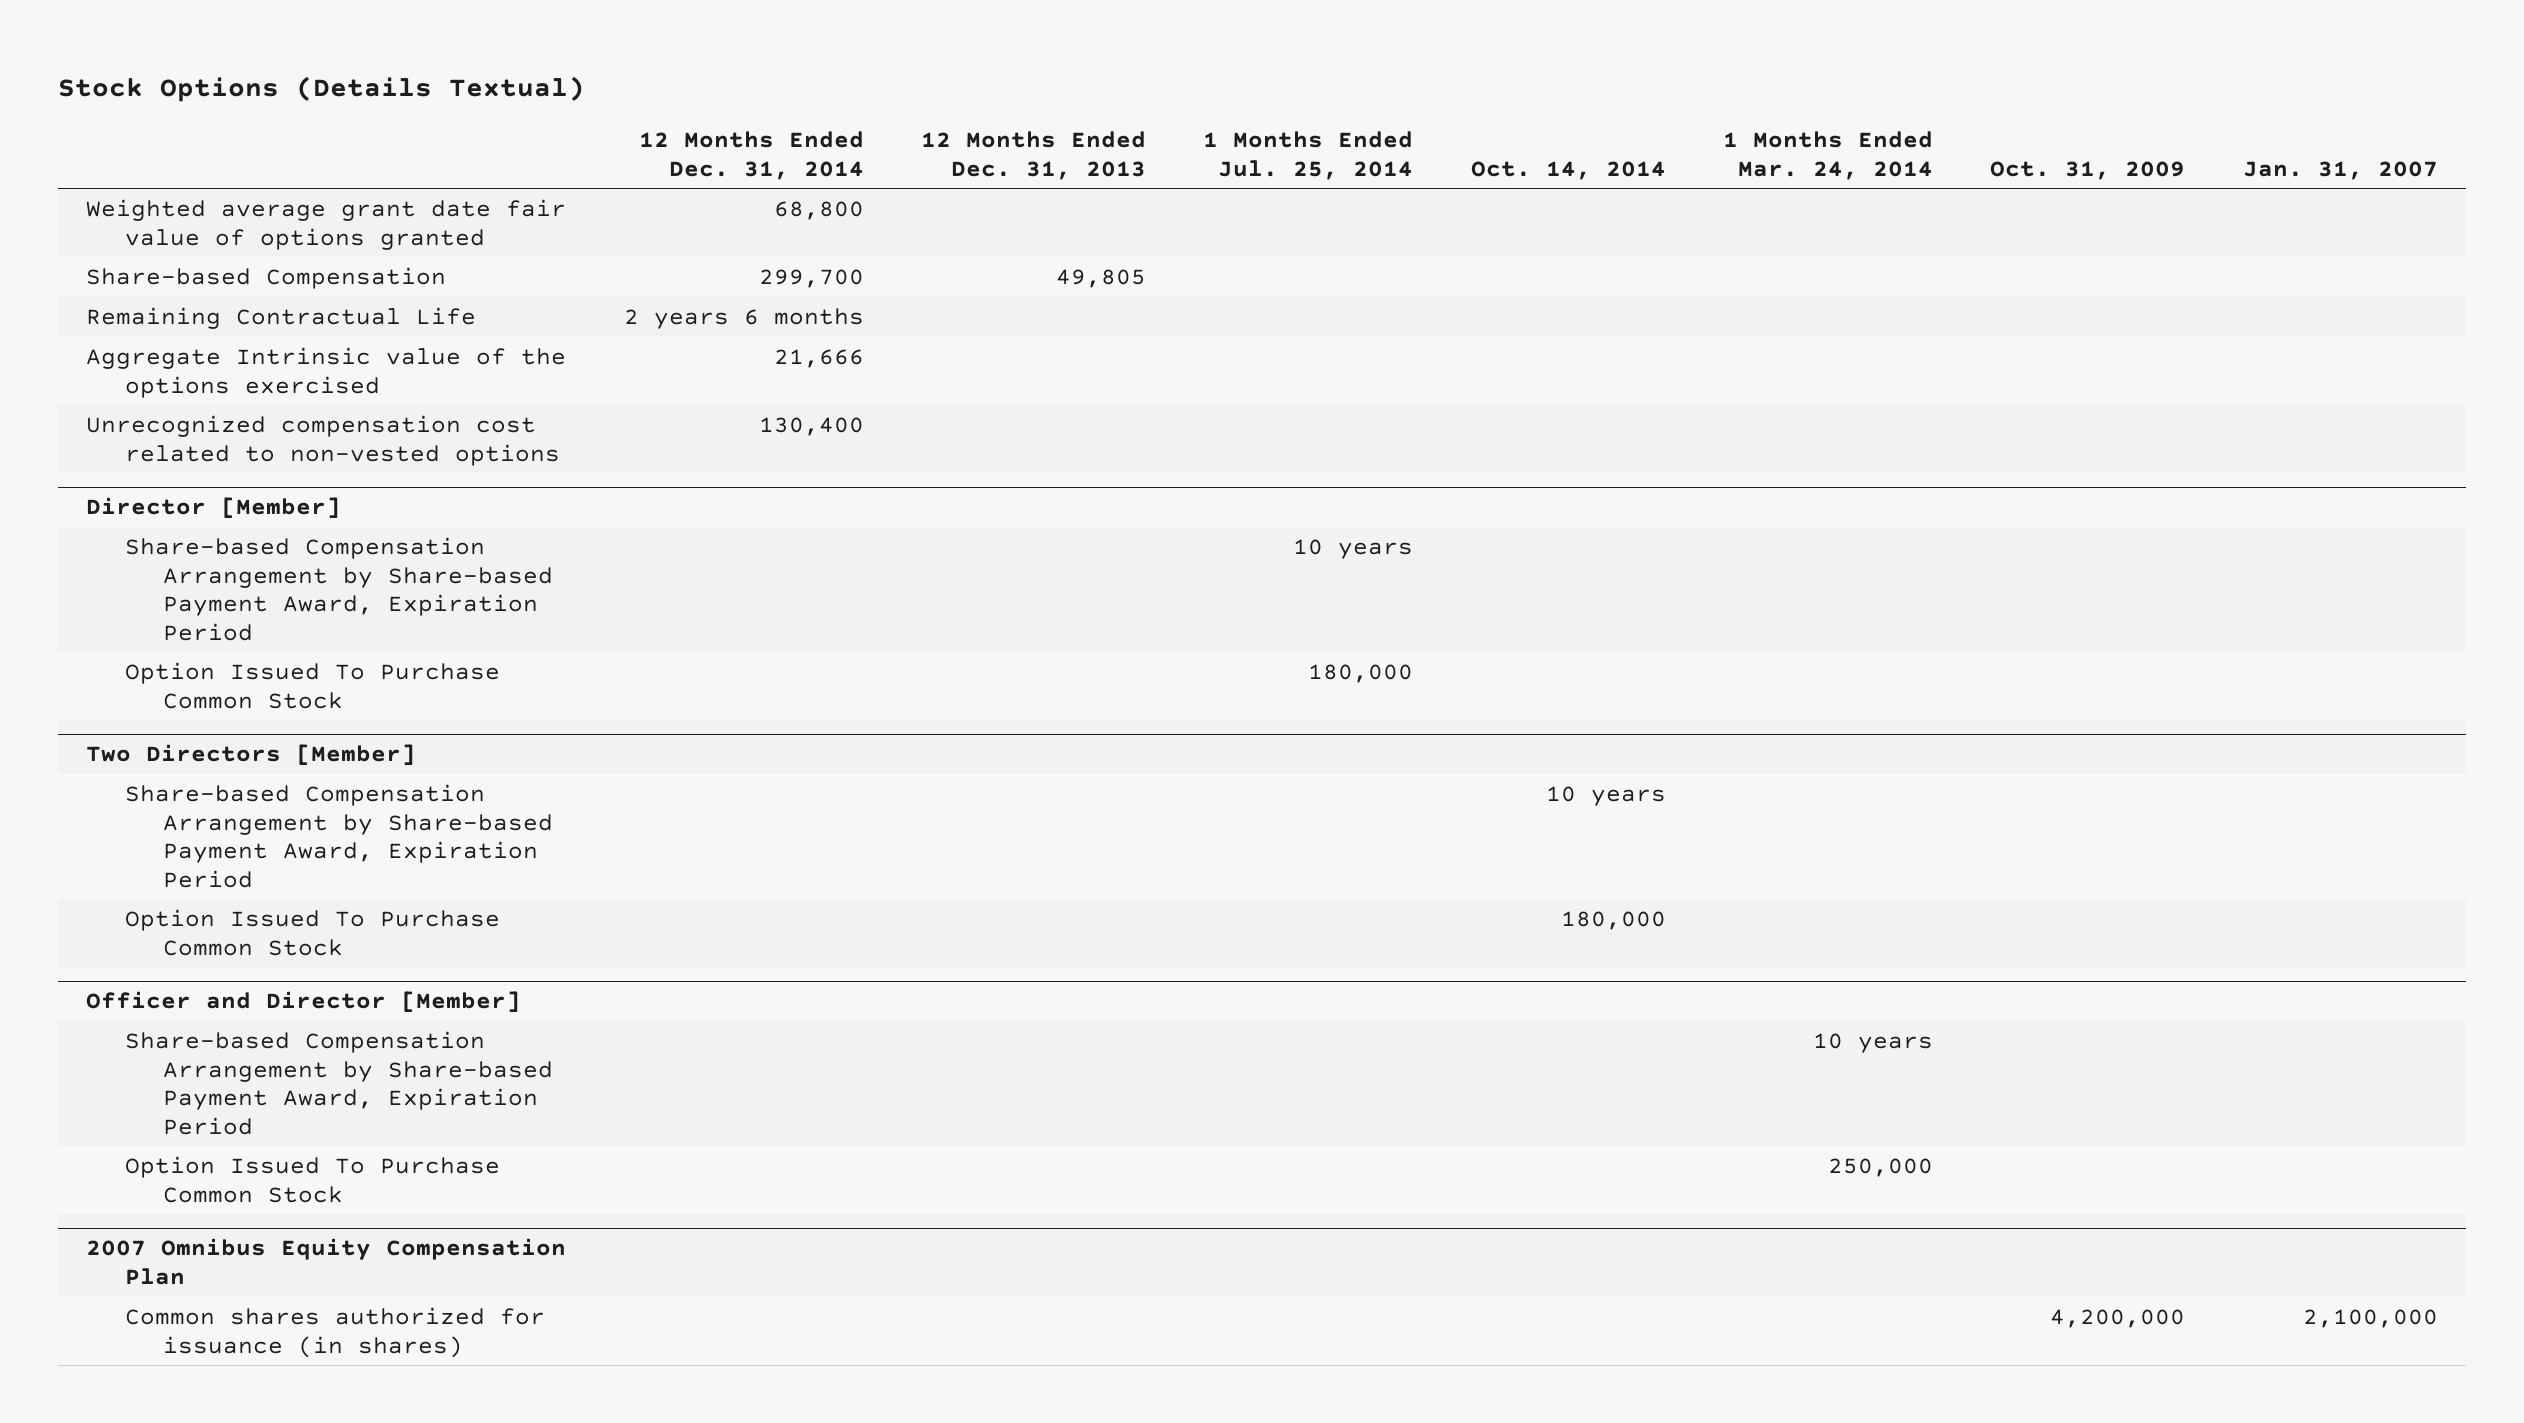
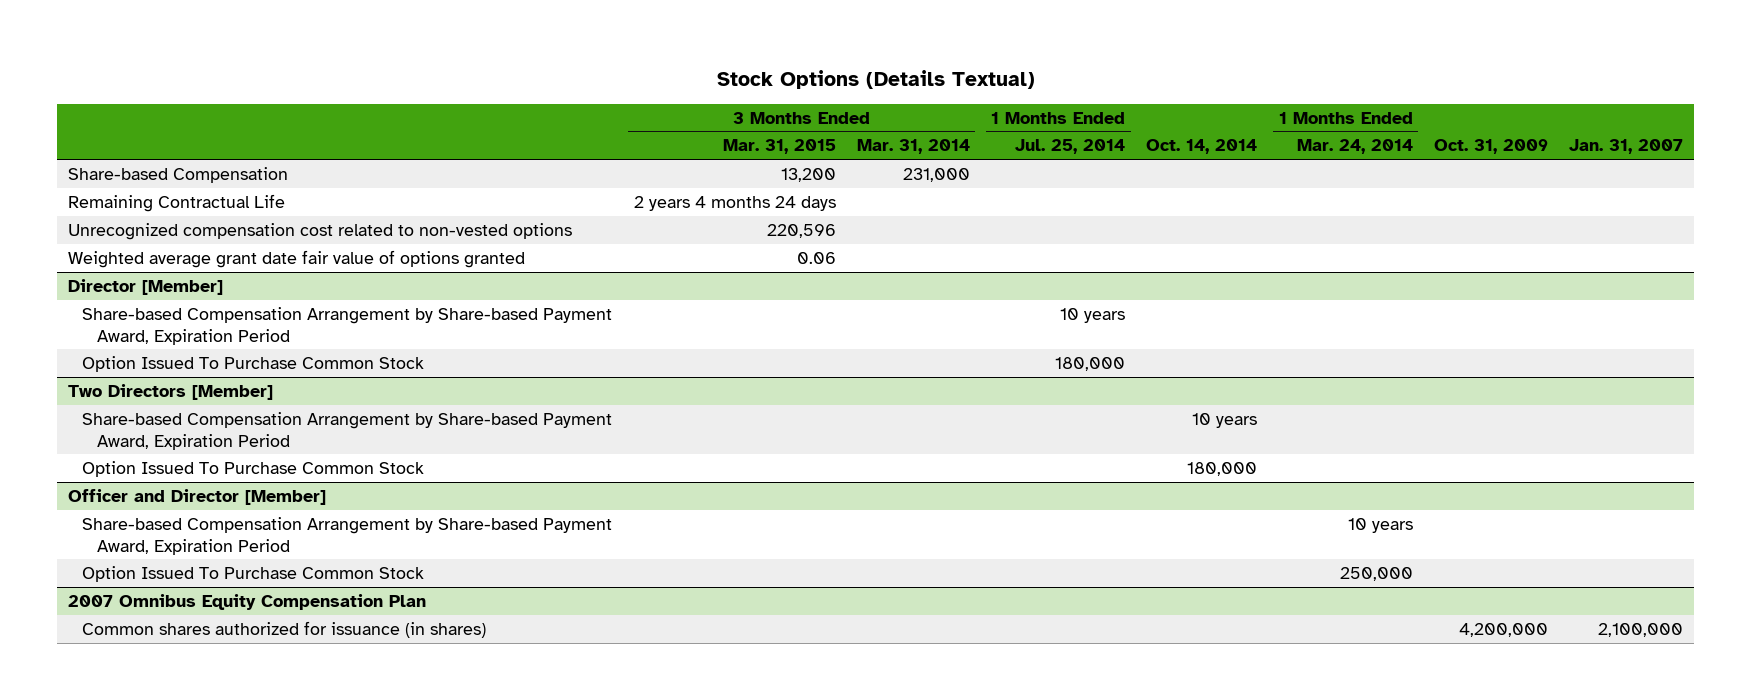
- | 12 Months Ended Dec. 31, 2014 | 12 Months Ended Dec. 31, 2013 | 1 Months Ended Jul. 25, 2014 | Oct. 14, 2014 | 1 Months Ended Mar. 24, 2014 | Oct. 31, 2009 | Jan. 31, 2007
+ | 3 Months Ended Mar. 31, 2015 | 3 Months Ended Mar. 31, 2014 | 1 Months Ended Jul. 25, 2014 | Oct. 14, 2014 | 1 Months Ended Mar. 24, 2014 | Oct. 31, 2009 | Jan. 31, 2007
- Aggregate Intrinsic value of the options exercised | 21,666 | | | | | |
moved down: Weighted average grant date fair value of options granted | 0.06 | | | | | |

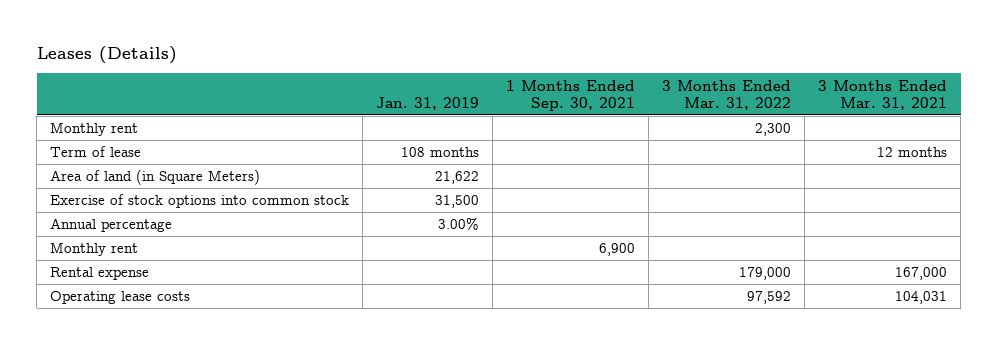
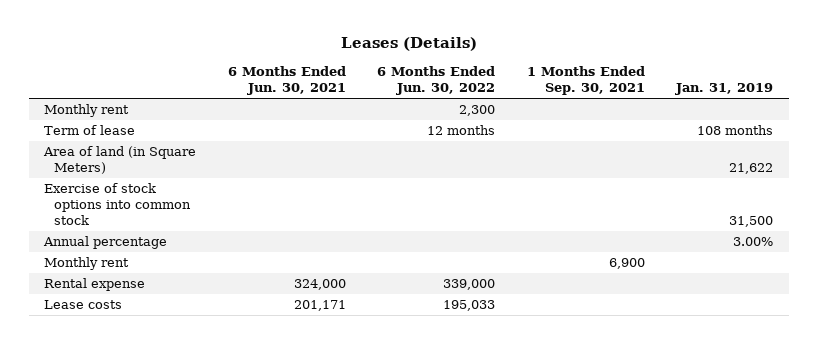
- | Jan. 31, 2019 | 1 Months Ended Sep. 30, 2021 | 3 Months Ended Mar. 31, 2022 | 3 Months Ended Mar. 31, 2021
+ | 6 Months Ended Jun. 30, 2021 | 6 Months Ended Jun. 30, 2022 | 1 Months Ended Sep. 30, 2021 | Jan. 31, 2019
- Operating lease costs | | | 97,592 | 104,031
+ Lease costs | 201,171 | 195,033 | |

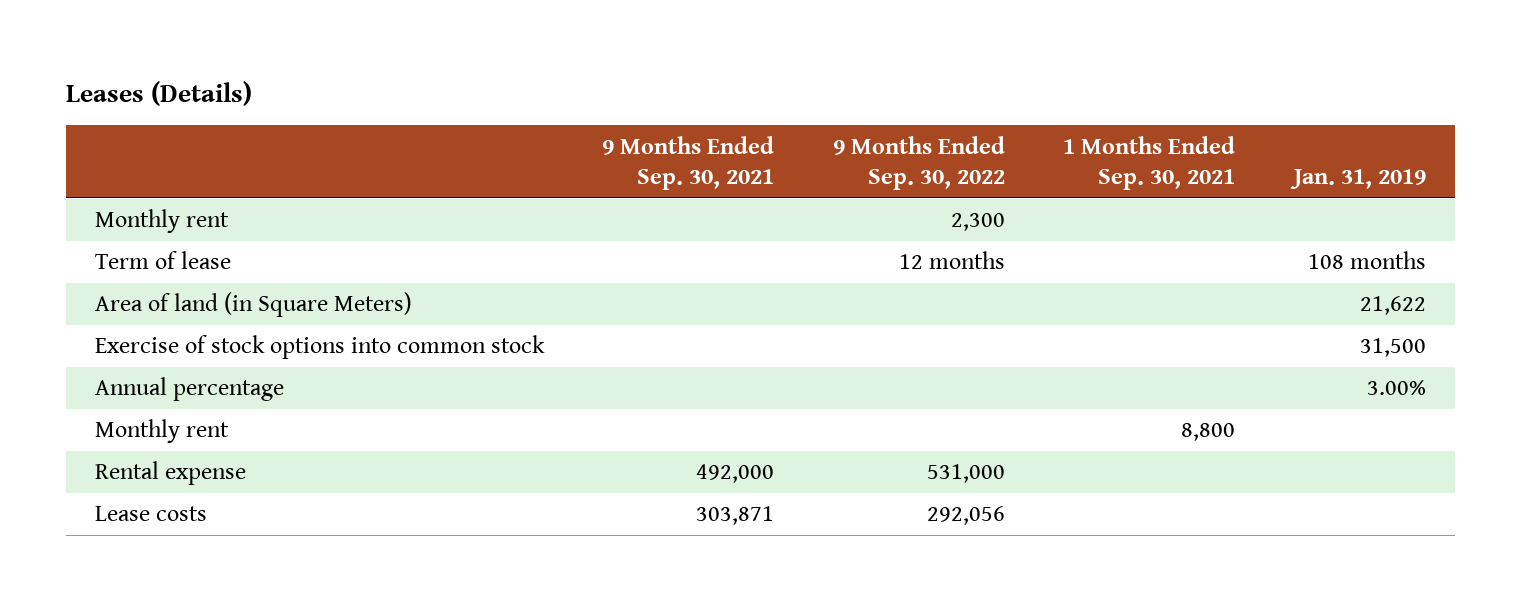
- | 6 Months Ended Jun. 30, 2021 | 6 Months Ended Jun. 30, 2022 | 1 Months Ended Sep. 30, 2021 | Jan. 31, 2019
+ | 9 Months Ended Sep. 30, 2021 | 9 Months Ended Sep. 30, 2022 | 1 Months Ended Sep. 30, 2021 | Jan. 31, 2019
- Monthly rent | | | 6,900 |
+ Monthly rent | | | 8,800 |

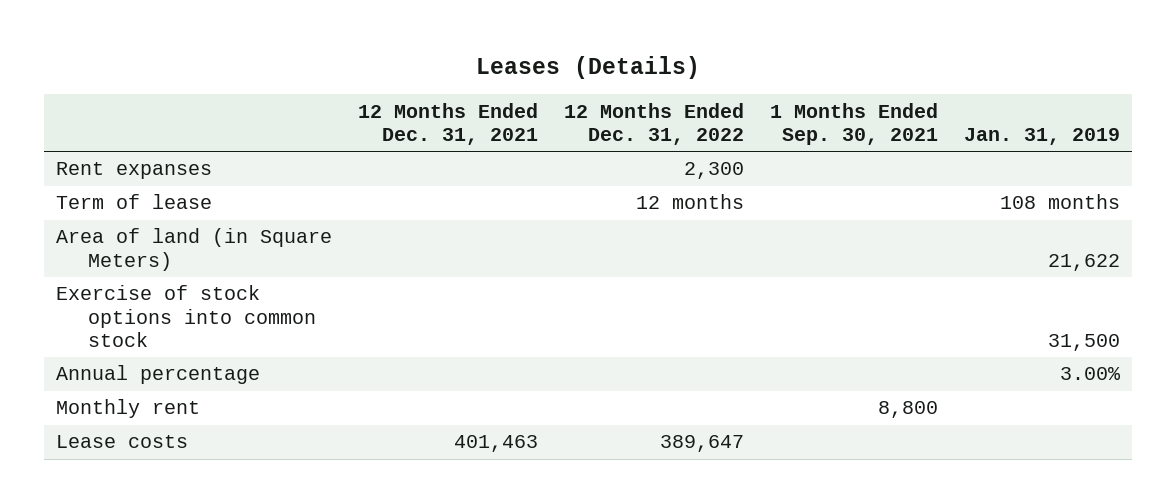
- | 9 Months Ended Sep. 30, 2021 | 9 Months Ended Sep. 30, 2022 | 1 Months Ended Sep. 30, 2021 | Jan. 31, 2019
+ | 12 Months Ended Dec. 31, 2021 | 12 Months Ended Dec. 31, 2022 | 1 Months Ended Sep. 30, 2021 | Jan. 31, 2019
- Monthly rent | | 2,300 | |
+ Rent expanses | | 2,300 | |
- Rental expense | 492,000 | 531,000 | |

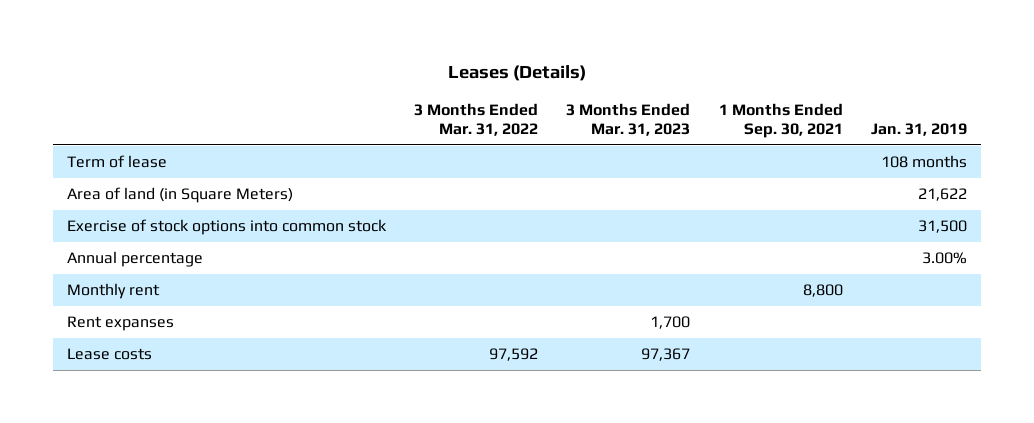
- | 12 Months Ended Dec. 31, 2021 | 12 Months Ended Dec. 31, 2022 | 1 Months Ended Sep. 30, 2021 | Jan. 31, 2019
+ | 3 Months Ended Mar. 31, 2022 | 3 Months Ended Mar. 31, 2023 | 1 Months Ended Sep. 30, 2021 | Jan. 31, 2019
moved down: Rent expanses | | 1,700 | |

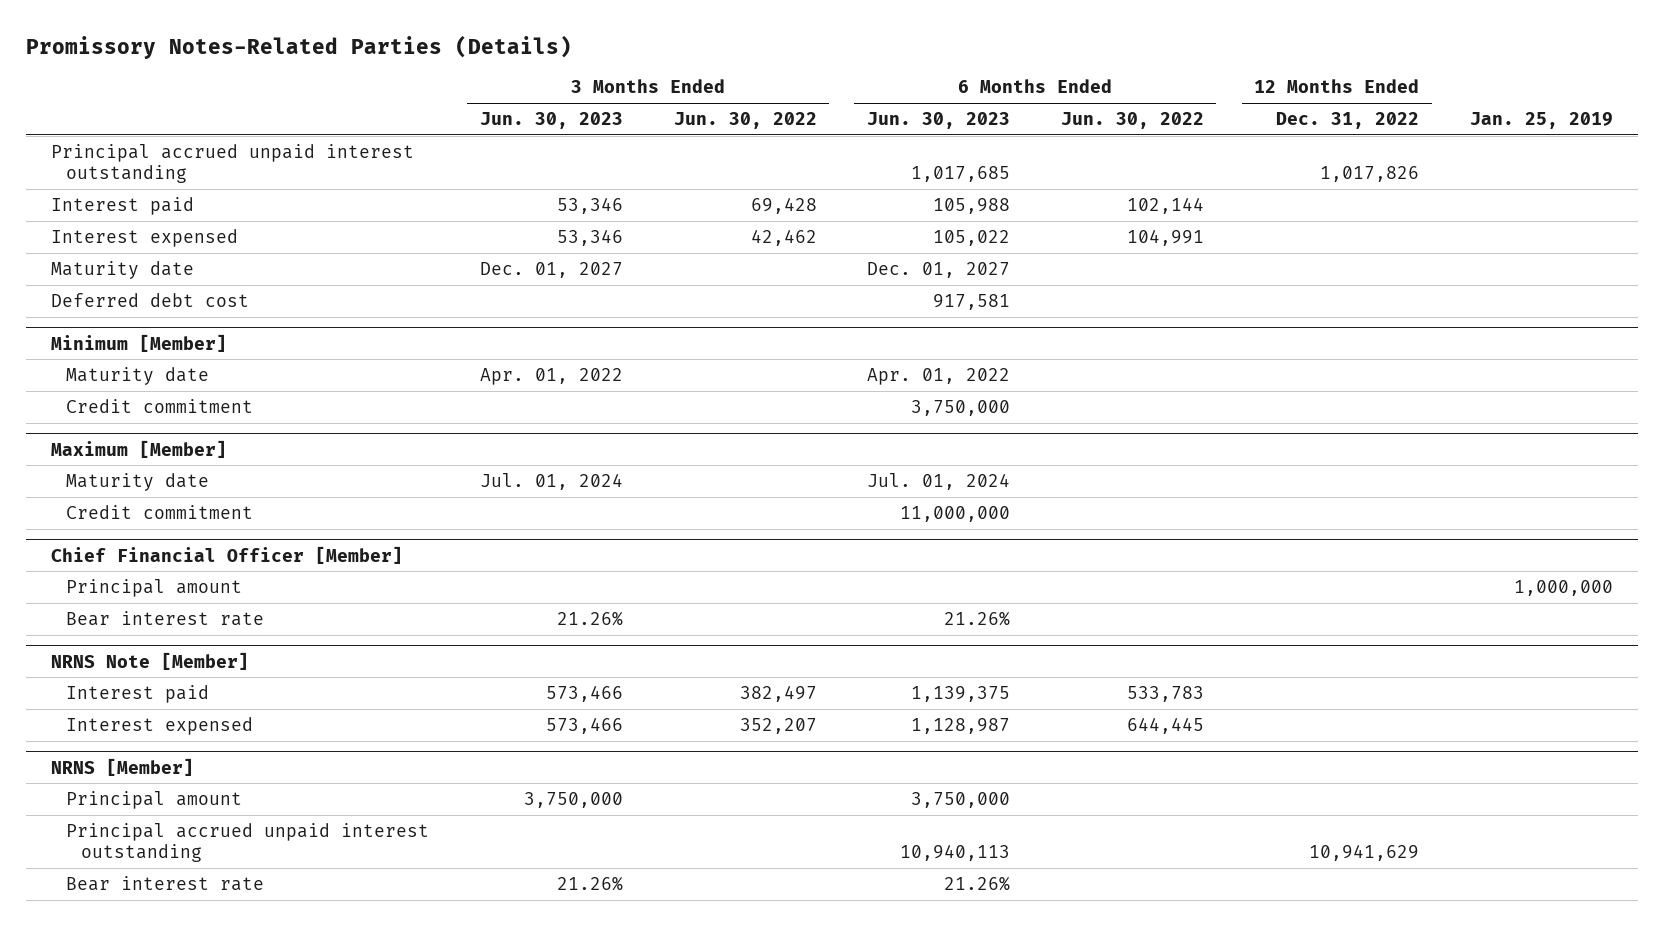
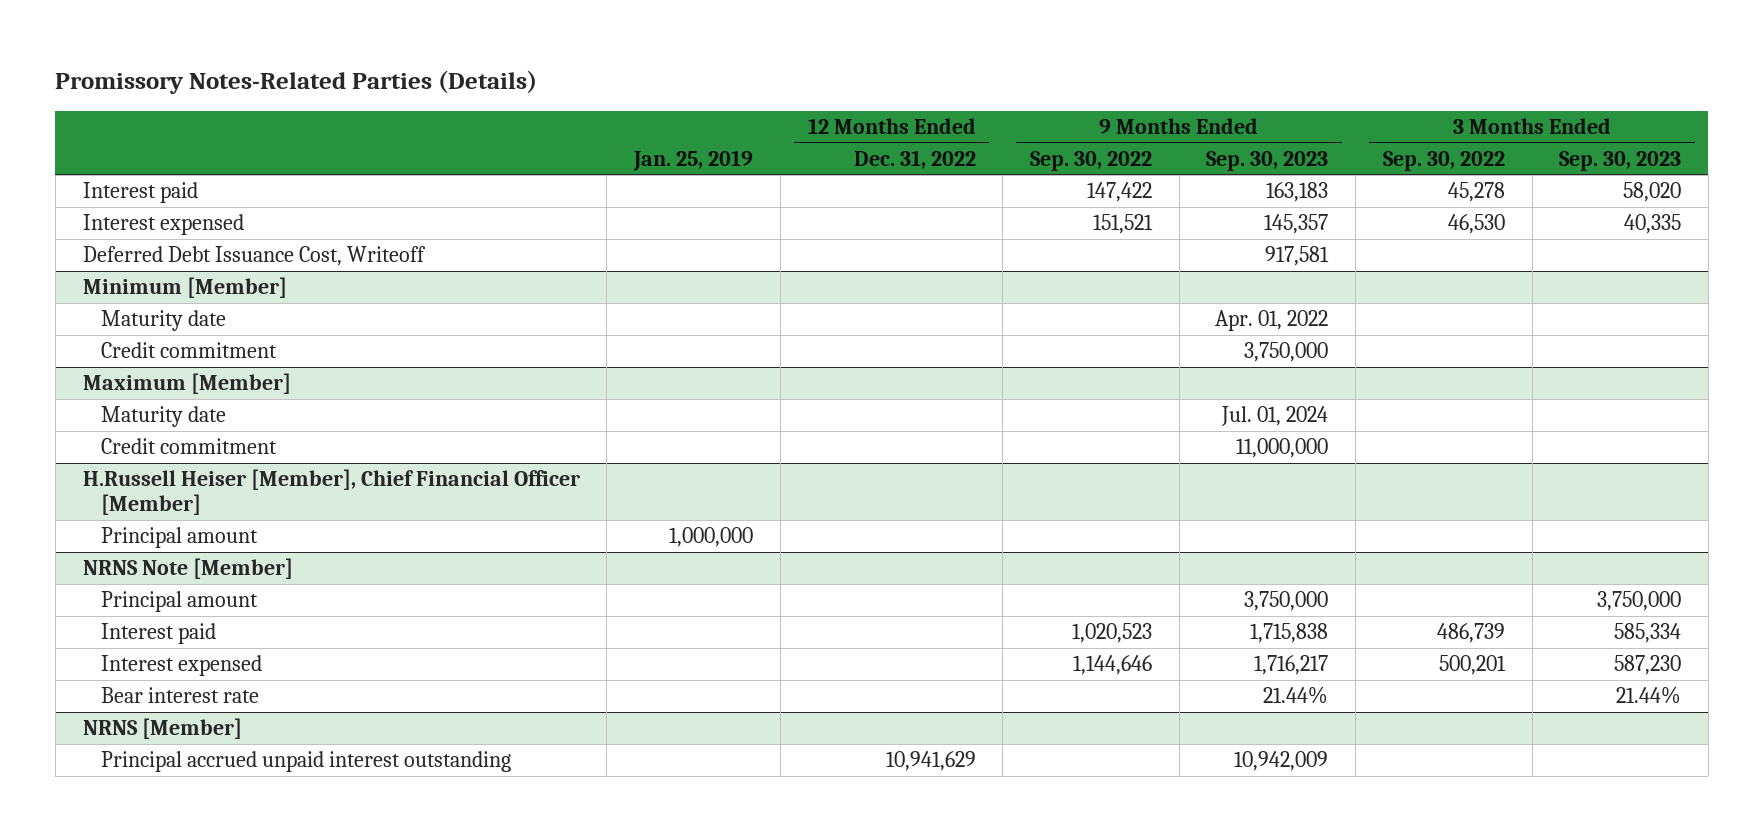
- | 3 Months Ended Jun. 30, 2023 | 3 Months Ended Jun. 30, 2022 | 6 Months Ended Jun. 30, 2023 | 6 Months Ended Jun. 30, 2022 | 12 Months Ended Dec. 31, 2022 | Jan. 25, 2019
+ | Jan. 25, 2019 | 12 Months Ended Dec. 31, 2022 | 9 Months Ended Sep. 30, 2022 | 9 Months Ended Sep. 30, 2023 | 3 Months Ended Sep. 30, 2022 | 3 Months Ended Sep. 30, 2023
- Principal accrued unpaid interest outstanding | | | 1,017,685 | | 1,017,826 |
- Maturity date | Dec. 01, 2027 | | Dec. 01, 2027 | | |
- Deferred debt cost | | | 917,581 | | |
+ Deferred Debt Issuance Cost, Writeoff | | | | 917,581 | |
- Chief Financial Officer [Member]
+ H.Russell Heiser [Member], Chief Financial Officer [Member]
- Bear interest rate | 21.26% | | 21.26% | | |
@ NRNS Note [Member]
+ Principal amount | | | | 3,750,000 | | 3,750,000
+ Bear interest rate | | | | 21.44% | | 21.44%
@ NRNS [Member]
- Principal amount | 3,750,000 | | 3,750,000 | | |
- Bear interest rate | 21.26% | | 21.26% | | |

